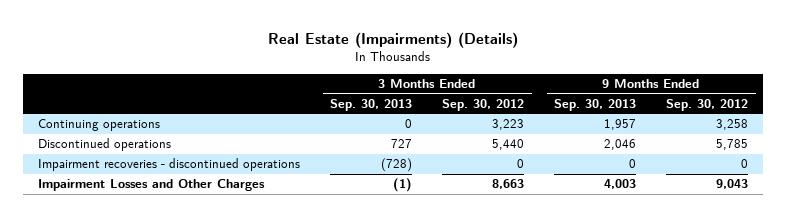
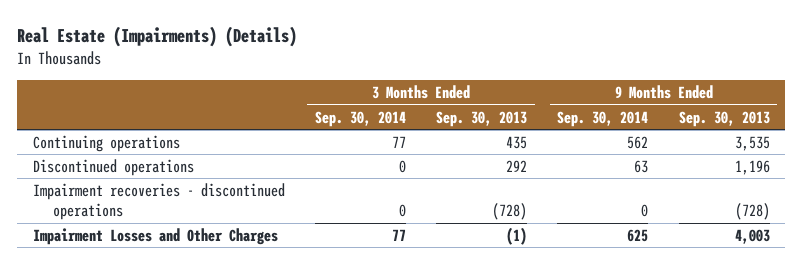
- | 3 Months Ended Sep. 30, 2013 | 3 Months Ended Sep. 30, 2012 | 9 Months Ended Sep. 30, 2013 | 9 Months Ended Sep. 30, 2012
+ | 3 Months Ended Sep. 30, 2014 | 3 Months Ended Sep. 30, 2013 | 9 Months Ended Sep. 30, 2014 | 9 Months Ended Sep. 30, 2013
- Continuing operations | 0 | 3,223 | 1,957 | 3,258
- Discontinued operations | 727 | 5,440 | 2,046 | 5,785
- Impairment recoveries - discontinued operations | (728) | 0 | 0 | 0
+ Continuing operations | 77 | 435 | 562 | 3,535
+ Discontinued operations | 0 | 292 | 63 | 1,196
+ Impairment recoveries - discontinued operations | 0 | (728) | 0 | (728)

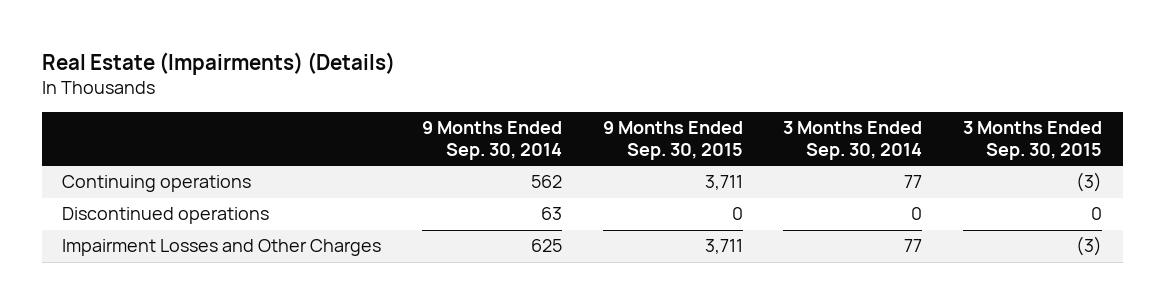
- | 3 Months Ended Sep. 30, 2014 | 3 Months Ended Sep. 30, 2013 | 9 Months Ended Sep. 30, 2014 | 9 Months Ended Sep. 30, 2013
+ | 9 Months Ended Sep. 30, 2014 | 9 Months Ended Sep. 30, 2015 | 3 Months Ended Sep. 30, 2014 | 3 Months Ended Sep. 30, 2015
- Impairment recoveries - discontinued operations | 0 | (728) | 0 | (728)

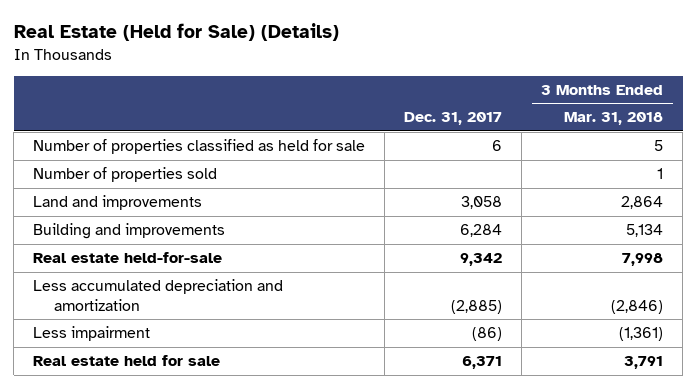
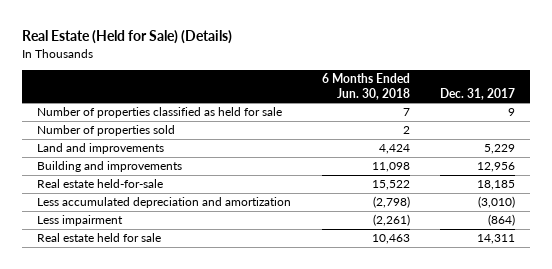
- | Dec. 31, 2017 | 3 Months Ended Mar. 31, 2018
+ | 6 Months Ended Jun. 30, 2018 | Dec. 31, 2017
- Number of properties classified as held for sale | 6 | 5
+ Number of properties classified as held for sale | 7 | 9
- Land and improvements | 3,058 | 2,864
- Building and improvements | 6,284 | 5,134
- Real estate held-for-sale | 9,342 | 7,998
- Less accumulated depreciation and amortization | (2,885) | (2,846)
- Less impairment | (86) | (1,361)
- Real estate held for sale | 6,371 | 3,791
+ Land and improvements | 4,424 | 5,229
+ Building and improvements | 11,098 | 12,956
+ Real estate held-for-sale | 15,522 | 18,185
+ Less accumulated depreciation and amortization | (2,798) | (3,010)
+ Less impairment | (2,261) | (864)
+ Real estate held for sale | 10,463 | 14,311

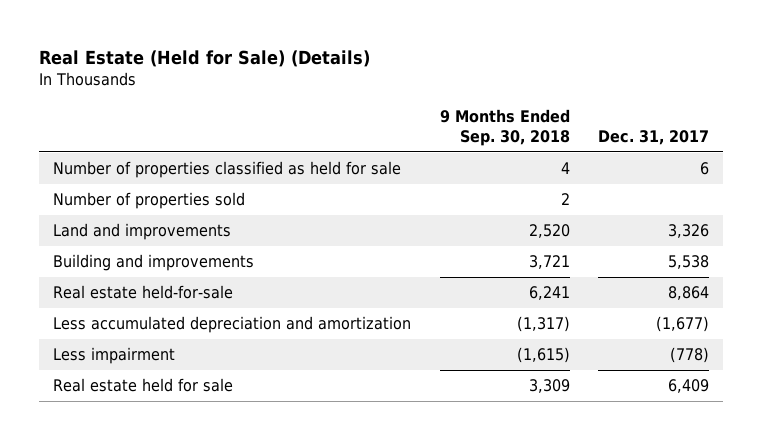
- | 6 Months Ended Jun. 30, 2018 | Dec. 31, 2017
+ | 9 Months Ended Sep. 30, 2018 | Dec. 31, 2017
- Number of properties classified as held for sale | 7 | 9
+ Number of properties classified as held for sale | 4 | 6
- Land and improvements | 4,424 | 5,229
- Building and improvements | 11,098 | 12,956
- Real estate held-for-sale | 15,522 | 18,185
- Less accumulated depreciation and amortization | (2,798) | (3,010)
- Less impairment | (2,261) | (864)
- Real estate held for sale | 10,463 | 14,311
+ Land and improvements | 2,520 | 3,326
+ Building and improvements | 3,721 | 5,538
+ Real estate held-for-sale | 6,241 | 8,864
+ Less accumulated depreciation and amortization | (1,317) | (1,677)
+ Less impairment | (1,615) | (778)
+ Real estate held for sale | 3,309 | 6,409

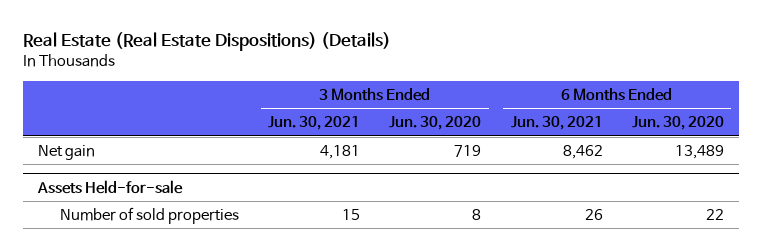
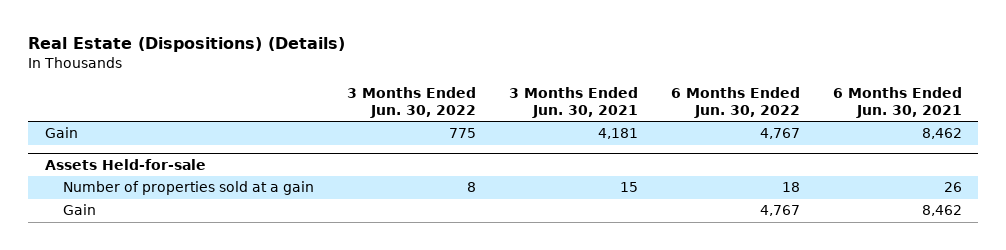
- Real Estate (Real Estate Dispositions) (Details)
+ Real Estate (Dispositions) (Details)
- | 3 Months Ended Jun. 30, 2021 | 3 Months Ended Jun. 30, 2020 | 6 Months Ended Jun. 30, 2021 | 6 Months Ended Jun. 30, 2020
+ | 3 Months Ended Jun. 30, 2022 | 3 Months Ended Jun. 30, 2021 | 6 Months Ended Jun. 30, 2022 | 6 Months Ended Jun. 30, 2021
- Net gain | 4,181 | 719 | 8,462 | 13,489
+ Gain | 775 | 4,181 | 4,767 | 8,462
@ Assets Held-for-sale
- Number of sold properties | 15 | 8 | 26 | 22
+ Number of properties sold at a gain | 8 | 15 | 18 | 26
+ Gain | | | 4,767 | 8,462

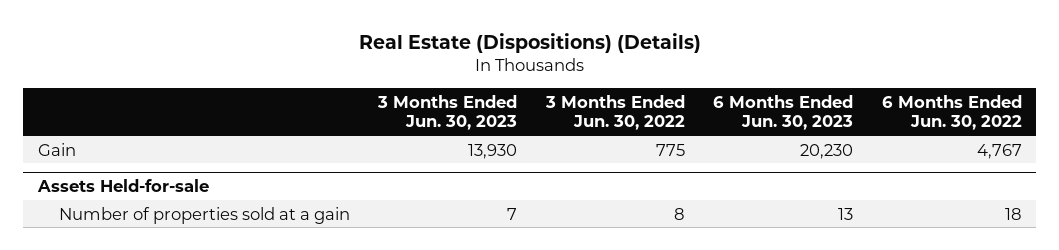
- | 3 Months Ended Jun. 30, 2022 | 3 Months Ended Jun. 30, 2021 | 6 Months Ended Jun. 30, 2022 | 6 Months Ended Jun. 30, 2021
+ | 3 Months Ended Jun. 30, 2023 | 3 Months Ended Jun. 30, 2022 | 6 Months Ended Jun. 30, 2023 | 6 Months Ended Jun. 30, 2022
@ Assets Held-for-sale
- Gain | | | 4,767 | 8,462

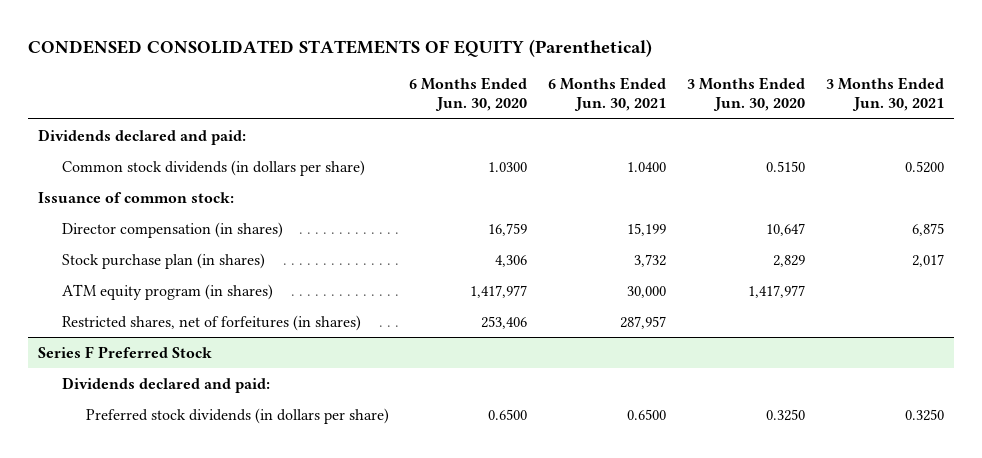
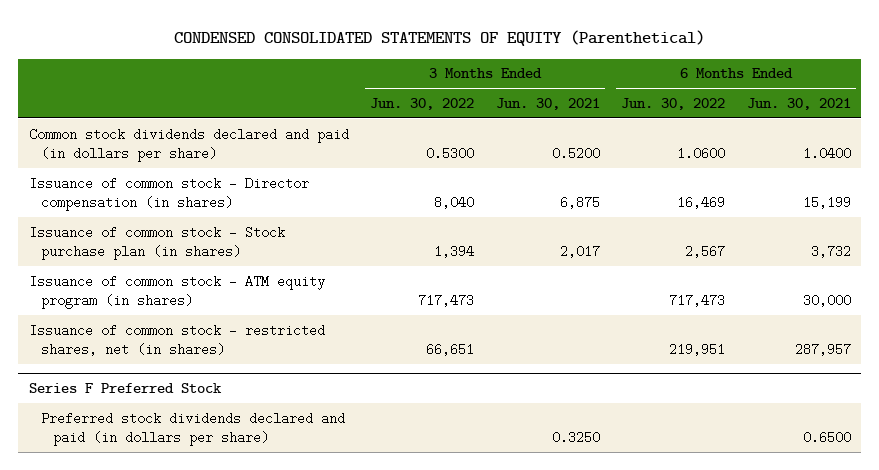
- | 6 Months Ended Jun. 30, 2020 | 6 Months Ended Jun. 30, 2021 | 3 Months Ended Jun. 30, 2020 | 3 Months Ended Jun. 30, 2021
+ | 3 Months Ended Jun. 30, 2022 | 3 Months Ended Jun. 30, 2021 | 6 Months Ended Jun. 30, 2022 | 6 Months Ended Jun. 30, 2021
- Dividends declared and paid:
- Common stock dividends (in dollars per share) | 1.0300 | 1.0400 | 0.5150 | 0.5200
- Issuance of common stock:
- Director compensation (in shares) | 16,759 | 15,199 | 10,647 | 6,875
- Stock purchase plan (in shares) | 4,306 | 3,732 | 2,829 | 2,017
- ATM equity program (in shares) | 1,417,977 | 30,000 | 1,417,977 |
- Restricted shares, net of forfeitures (in shares) | 253,406 | 287,957 | |
+ Common stock dividends declared and paid (in dollars per share) | 0.5300 | 0.5200 | 1.0600 | 1.0400
+ Issuance of common stock - Director compensation (in shares) | 8,040 | 6,875 | 16,469 | 15,199
+ Issuance of common stock - Stock purchase plan (in shares) | 1,394 | 2,017 | 2,567 | 3,732
+ Issuance of common stock - ATM equity program (in shares) | 717,473 | | 717,473 | 30,000
+ Issuance of common stock - restricted shares, net (in shares) | 66,651 | | 219,951 | 287,957
@ Series F Preferred Stock
- Dividends declared and paid:
- Preferred stock dividends (in dollars per share) | 0.6500 | 0.6500 | 0.3250 | 0.3250
+ Preferred stock dividends declared and paid (in dollars per share) | | 0.3250 | | 0.6500

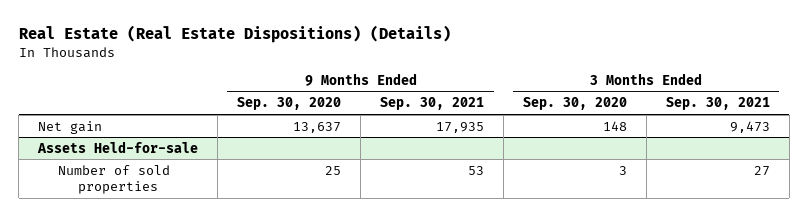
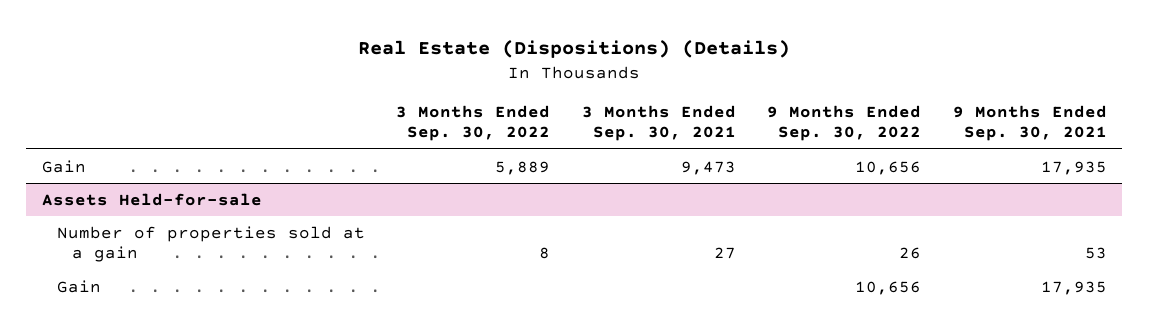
- Real Estate (Real Estate Dispositions) (Details)
+ Real Estate (Dispositions) (Details)
- | 9 Months Ended Sep. 30, 2020 | 9 Months Ended Sep. 30, 2021 | 3 Months Ended Sep. 30, 2020 | 3 Months Ended Sep. 30, 2021
+ | 3 Months Ended Sep. 30, 2022 | 3 Months Ended Sep. 30, 2021 | 9 Months Ended Sep. 30, 2022 | 9 Months Ended Sep. 30, 2021
- Net gain | 13,637 | 17,935 | 148 | 9,473
+ Gain | 5,889 | 9,473 | 10,656 | 17,935
@ Assets Held-for-sale
- Number of sold properties | 25 | 53 | 3 | 27
+ Number of properties sold at a gain | 8 | 27 | 26 | 53
+ Gain | | | 10,656 | 17,935

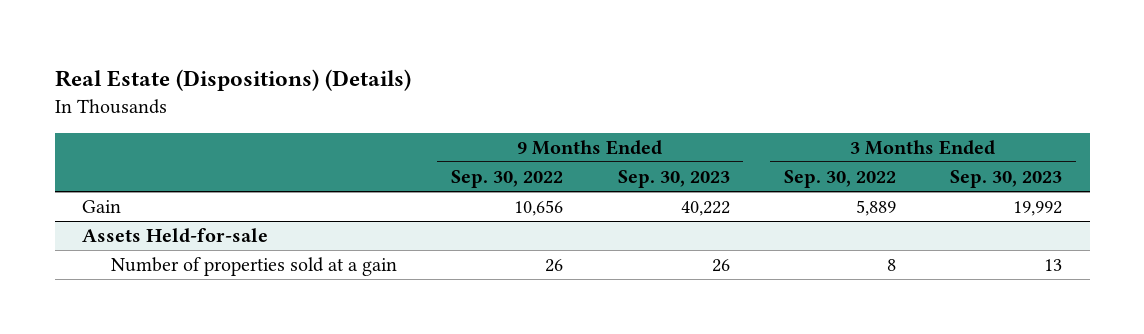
- | 3 Months Ended Sep. 30, 2022 | 3 Months Ended Sep. 30, 2021 | 9 Months Ended Sep. 30, 2022 | 9 Months Ended Sep. 30, 2021
+ | 9 Months Ended Sep. 30, 2022 | 9 Months Ended Sep. 30, 2023 | 3 Months Ended Sep. 30, 2022 | 3 Months Ended Sep. 30, 2023
@ Assets Held-for-sale
- Gain | | | 10,656 | 17,935

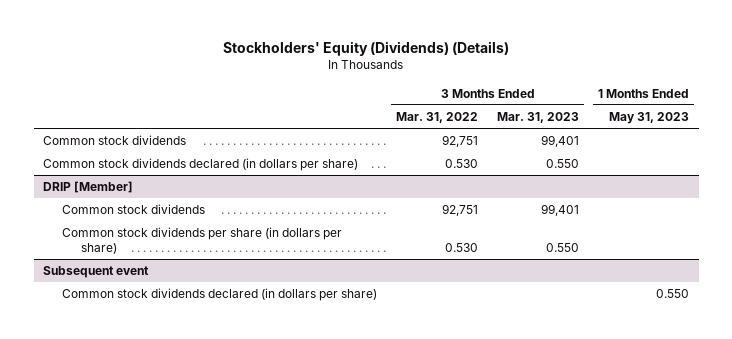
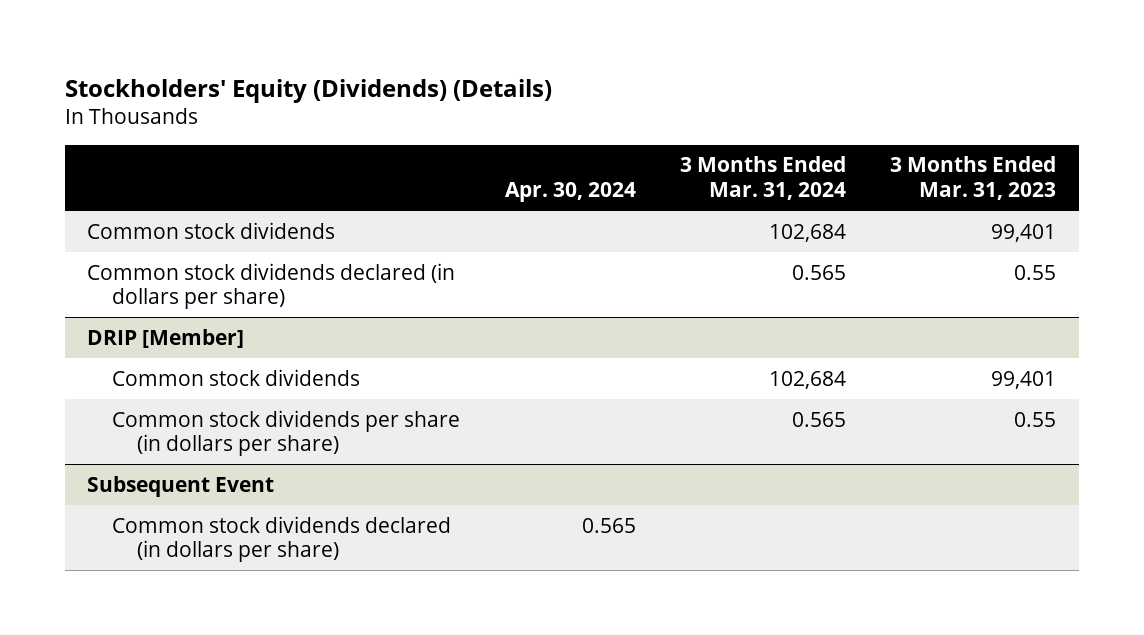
- | 3 Months Ended Mar. 31, 2022 | 3 Months Ended Mar. 31, 2023 | 1 Months Ended May 31, 2023
+ | Apr. 30, 2024 | 3 Months Ended Mar. 31, 2024 | 3 Months Ended Mar. 31, 2023
- Common stock dividends declared (in dollars per share) | 0.530 | 0.550 |
+ Common stock dividends declared (in dollars per share) | | 0.565 | 0.55
@ DRIP [Member]
- Common stock dividends per share (in dollars per share) | 0.530 | 0.550 |
- Subsequent event
@ DRIP [Member]
+ Common stock dividends per share (in dollars per share) | | 0.565 | 0.55
+ Subsequent Event

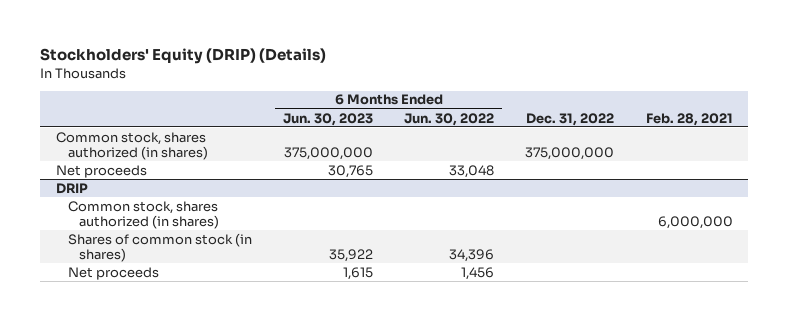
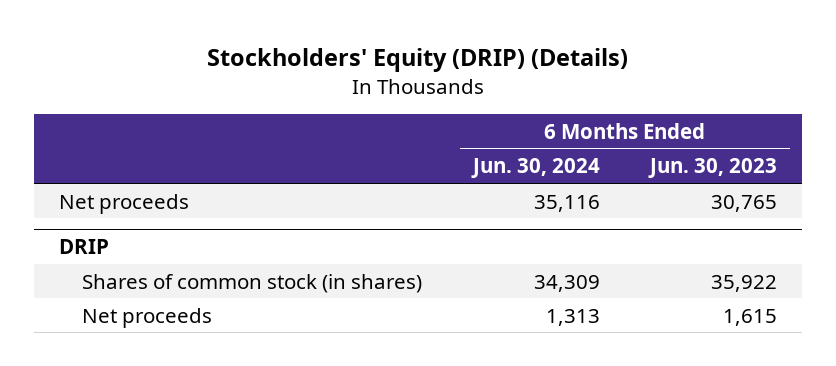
- | 6 Months Ended Jun. 30, 2023 | 6 Months Ended Jun. 30, 2022 | Dec. 31, 2022 | Feb. 28, 2021
+ | 6 Months Ended Jun. 30, 2024 | 6 Months Ended Jun. 30, 2023
- Common stock, shares authorized (in shares) | 375,000,000 | | 375,000,000 |
@ DRIP
- Common stock, shares authorized (in shares) | | | | 6,000,000

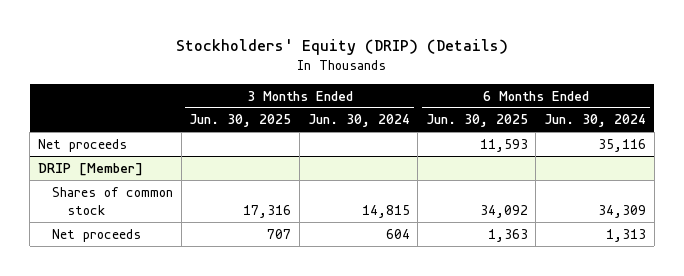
- | 6 Months Ended Jun. 30, 2024 | 6 Months Ended Jun. 30, 2023
+ | 3 Months Ended Jun. 30, 2025 | 3 Months Ended Jun. 30, 2024 | 6 Months Ended Jun. 30, 2025 | 6 Months Ended Jun. 30, 2024
- DRIP
- Shares of common stock (in shares) | 34,309 | 35,922
+ DRIP [Member]
+ Shares of common stock | 17,316 | 14,815 | 34,092 | 34,309

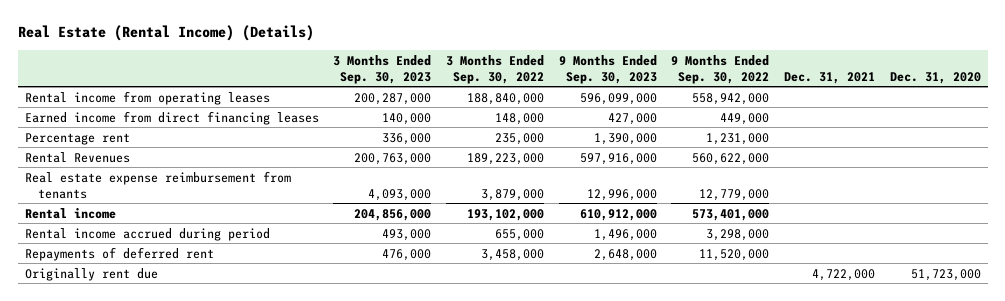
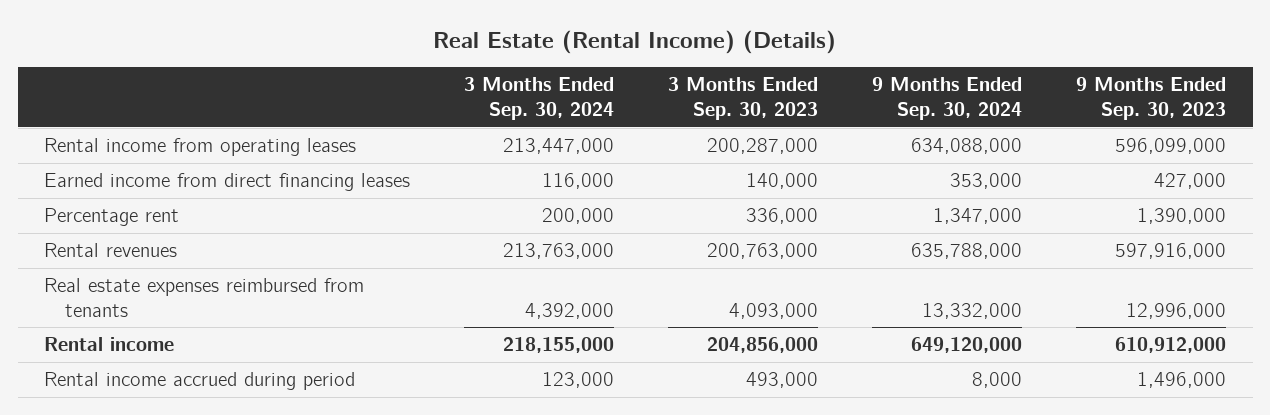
- | 3 Months Ended Sep. 30, 2023 | 3 Months Ended Sep. 30, 2022 | 9 Months Ended Sep. 30, 2023 | 9 Months Ended Sep. 30, 2022 | Dec. 31, 2021 | Dec. 31, 2020
+ | 3 Months Ended Sep. 30, 2024 | 3 Months Ended Sep. 30, 2023 | 9 Months Ended Sep. 30, 2024 | 9 Months Ended Sep. 30, 2023
- Rental Revenues | 200,763,000 | 189,223,000 | 597,916,000 | 560,622,000 | |
- Real estate expense reimbursement from tenants | 4,093,000 | 3,879,000 | 12,996,000 | 12,779,000 | |
+ Rental revenues | 213,763,000 | 200,763,000 | 635,788,000 | 597,916,000
+ Real estate expenses reimbursed from tenants | 4,392,000 | 4,093,000 | 13,332,000 | 12,996,000
- Repayments of deferred rent | 476,000 | 3,458,000 | 2,648,000 | 11,520,000 | |
- Originally rent due | | | | | 4,722,000 | 51,723,000

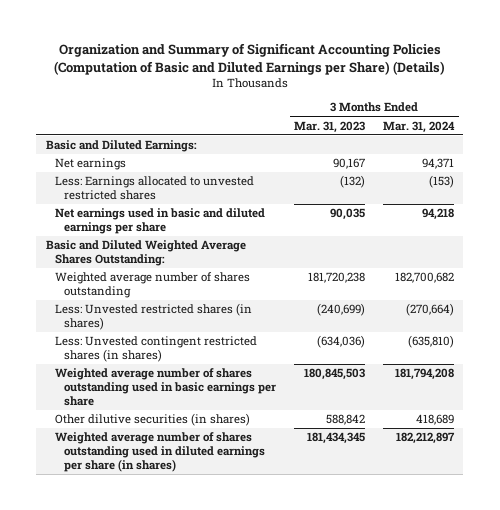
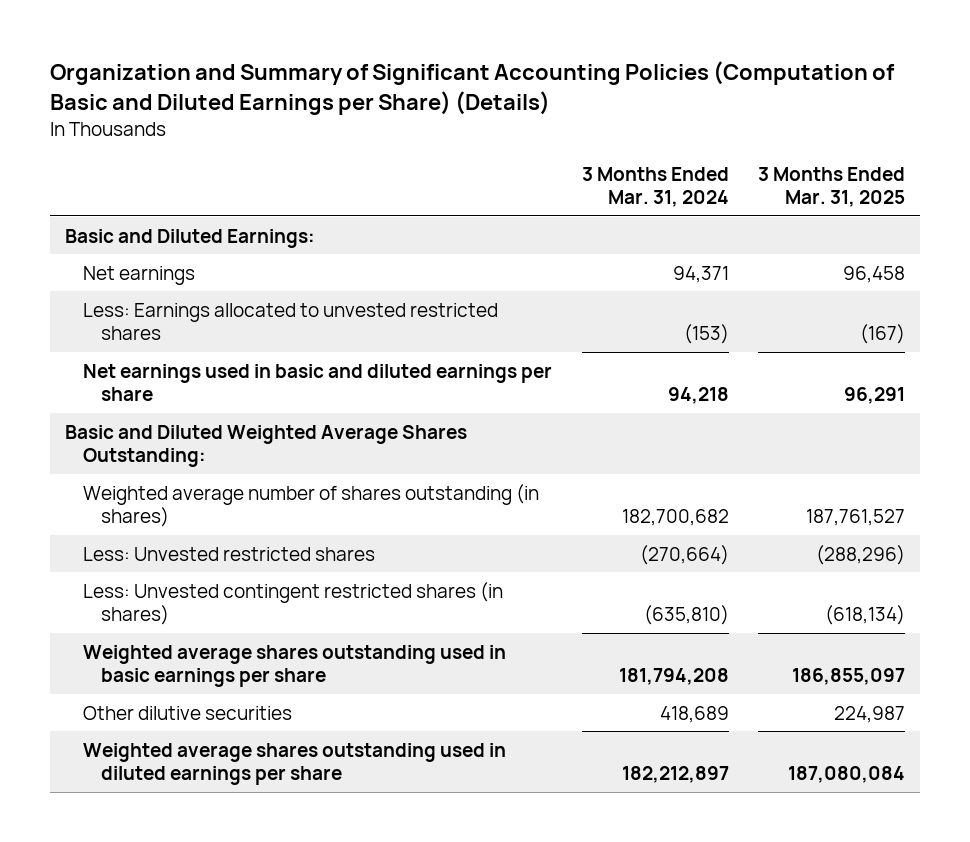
- | 3 Months Ended Mar. 31, 2023 | 3 Months Ended Mar. 31, 2024
+ | 3 Months Ended Mar. 31, 2024 | 3 Months Ended Mar. 31, 2025
- Weighted average number of shares outstanding | 181,720,238 | 182,700,682
- Less: Unvested restricted shares (in shares) | (240,699) | (270,664)
+ Weighted average number of shares outstanding (in shares) | 182,700,682 | 187,761,527
+ Less: Unvested restricted shares | (270,664) | (288,296)
- Weighted average number of shares outstanding used in basic earnings per share | 180,845,503 | 181,794,208
- Other dilutive securities (in shares) | 588,842 | 418,689
- Weighted average number of shares outstanding used in diluted earnings per share (in shares) | 181,434,345 | 182,212,897
+ Weighted average shares outstanding used in basic earnings per share | 181,794,208 | 186,855,097
+ Other dilutive securities | 418,689 | 224,987
+ Weighted average shares outstanding used in diluted earnings per share | 182,212,897 | 187,080,084

